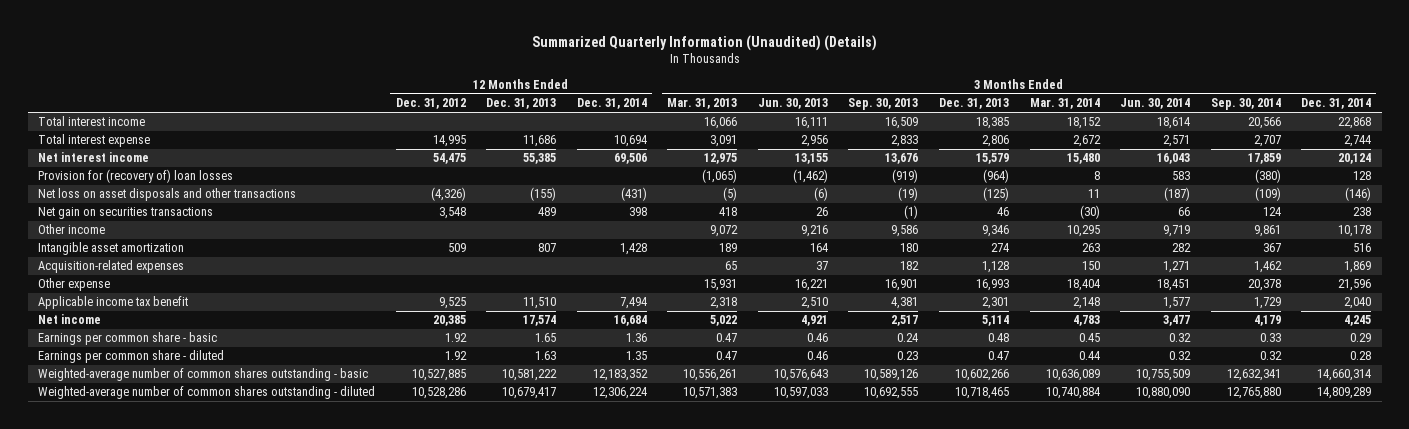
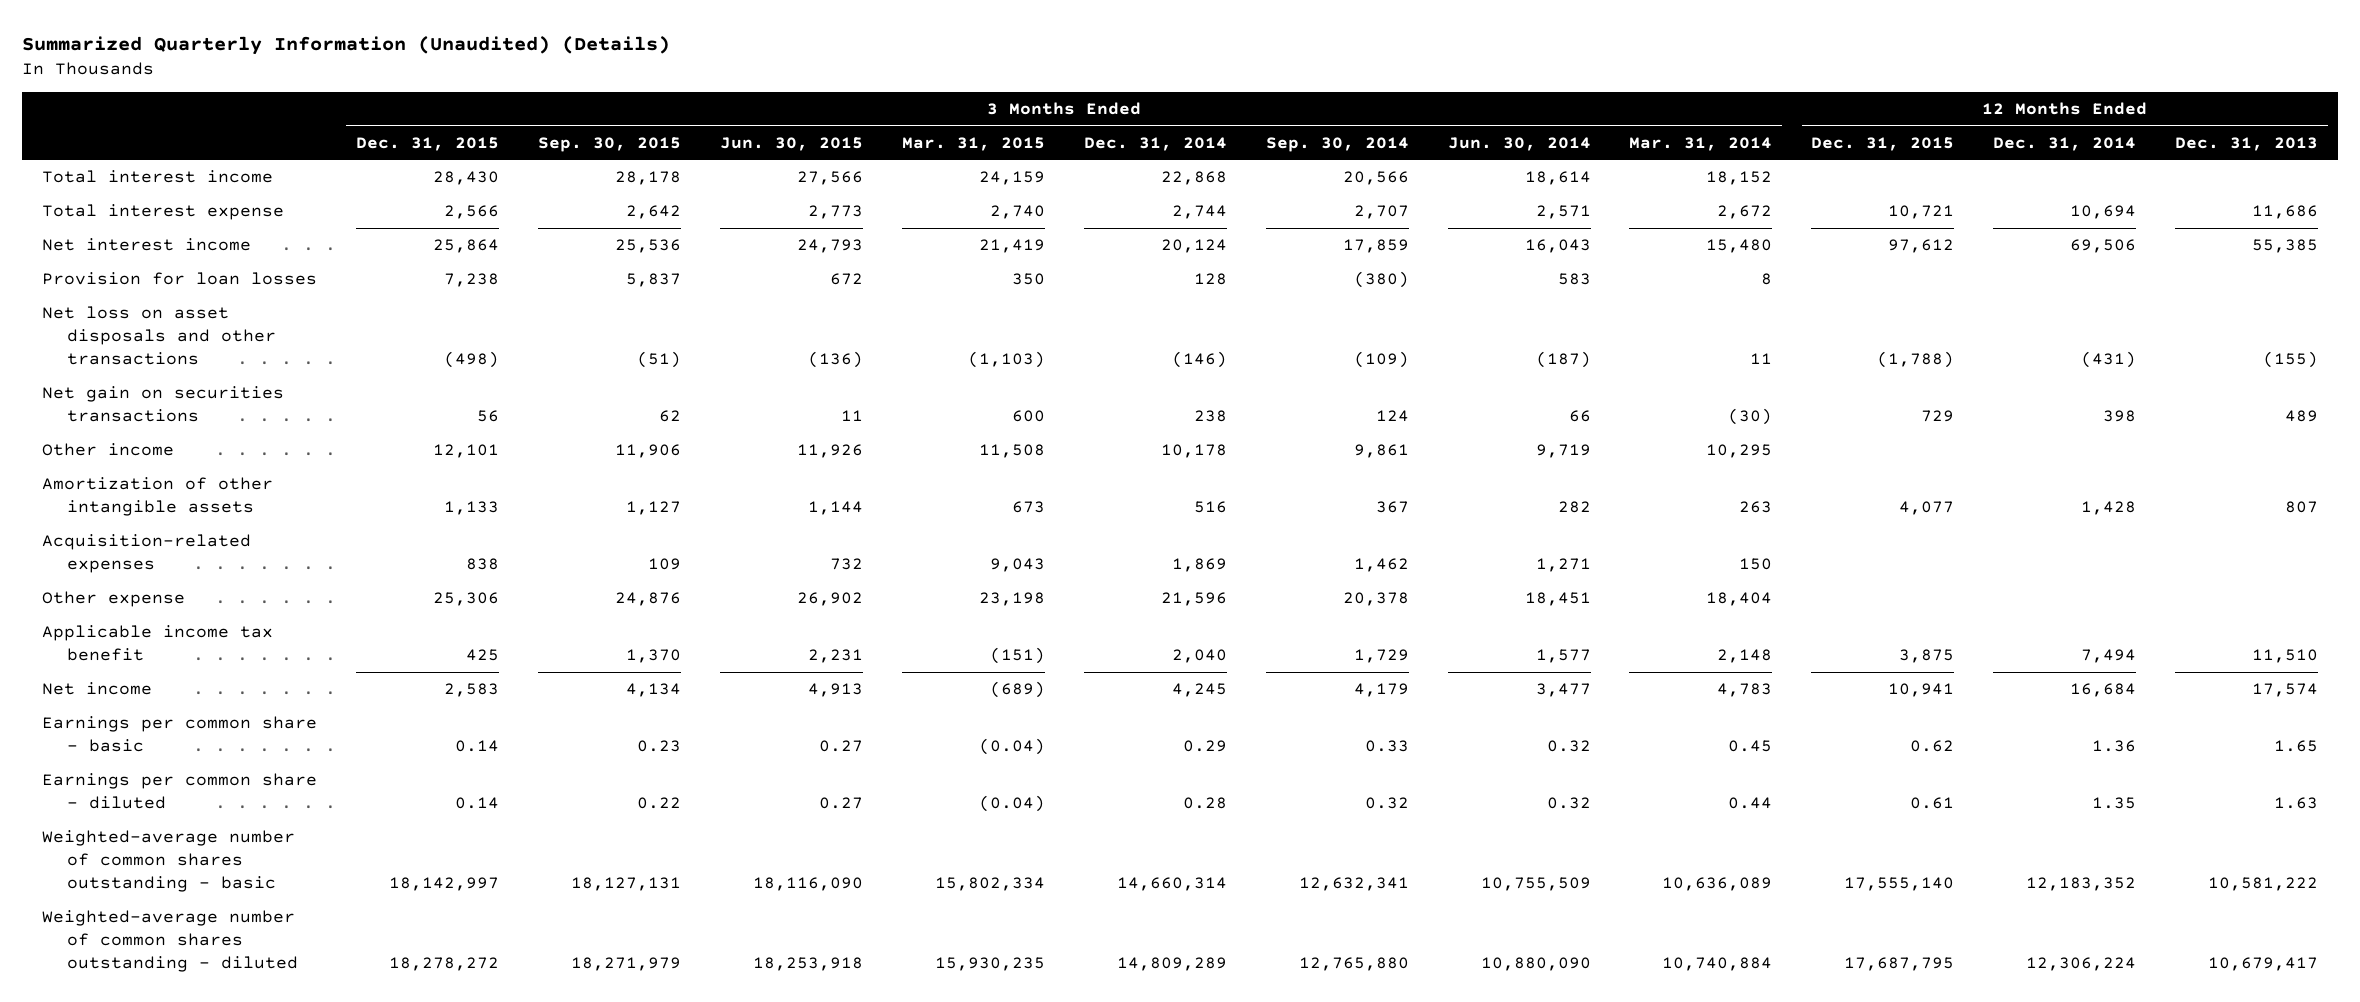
- | 12 Months Ended Dec. 31, 2012 | 12 Months Ended Dec. 31, 2013 | 12 Months Ended Dec. 31, 2014 | 3 Months Ended Mar. 31, 2013 | 3 Months Ended Jun. 30, 2013 | 3 Months Ended Sep. 30, 2013 | 3 Months Ended Dec. 31, 2013 | 3 Months Ended Mar. 31, 2014 | 3 Months Ended Jun. 30, 2014 | 3 Months Ended Sep. 30, 2014 | 3 Months Ended Dec. 31, 2014
+ | 3 Months Ended Dec. 31, 2015 | 3 Months Ended Sep. 30, 2015 | 3 Months Ended Jun. 30, 2015 | 3 Months Ended Mar. 31, 2015 | 3 Months Ended Dec. 31, 2014 | 3 Months Ended Sep. 30, 2014 | 3 Months Ended Jun. 30, 2014 | 3 Months Ended Mar. 31, 2014 | 12 Months Ended Dec. 31, 2015 | 12 Months Ended Dec. 31, 2014 | 12 Months Ended Dec. 31, 2013
- Provision for (recovery of) loan losses | | | | (1,065) | (1,462) | (919) | (964) | 8 | 583 | (380) | 128
+ Provision for loan losses | 7,238 | 5,837 | 672 | 350 | 128 | (380) | 583 | 8 | | |
- Intangible asset amortization | 509 | 807 | 1,428 | 189 | 164 | 180 | 274 | 263 | 282 | 367 | 516
+ Amortization of other intangible assets | 1,133 | 1,127 | 1,144 | 673 | 516 | 367 | 282 | 263 | 4,077 | 1,428 | 807

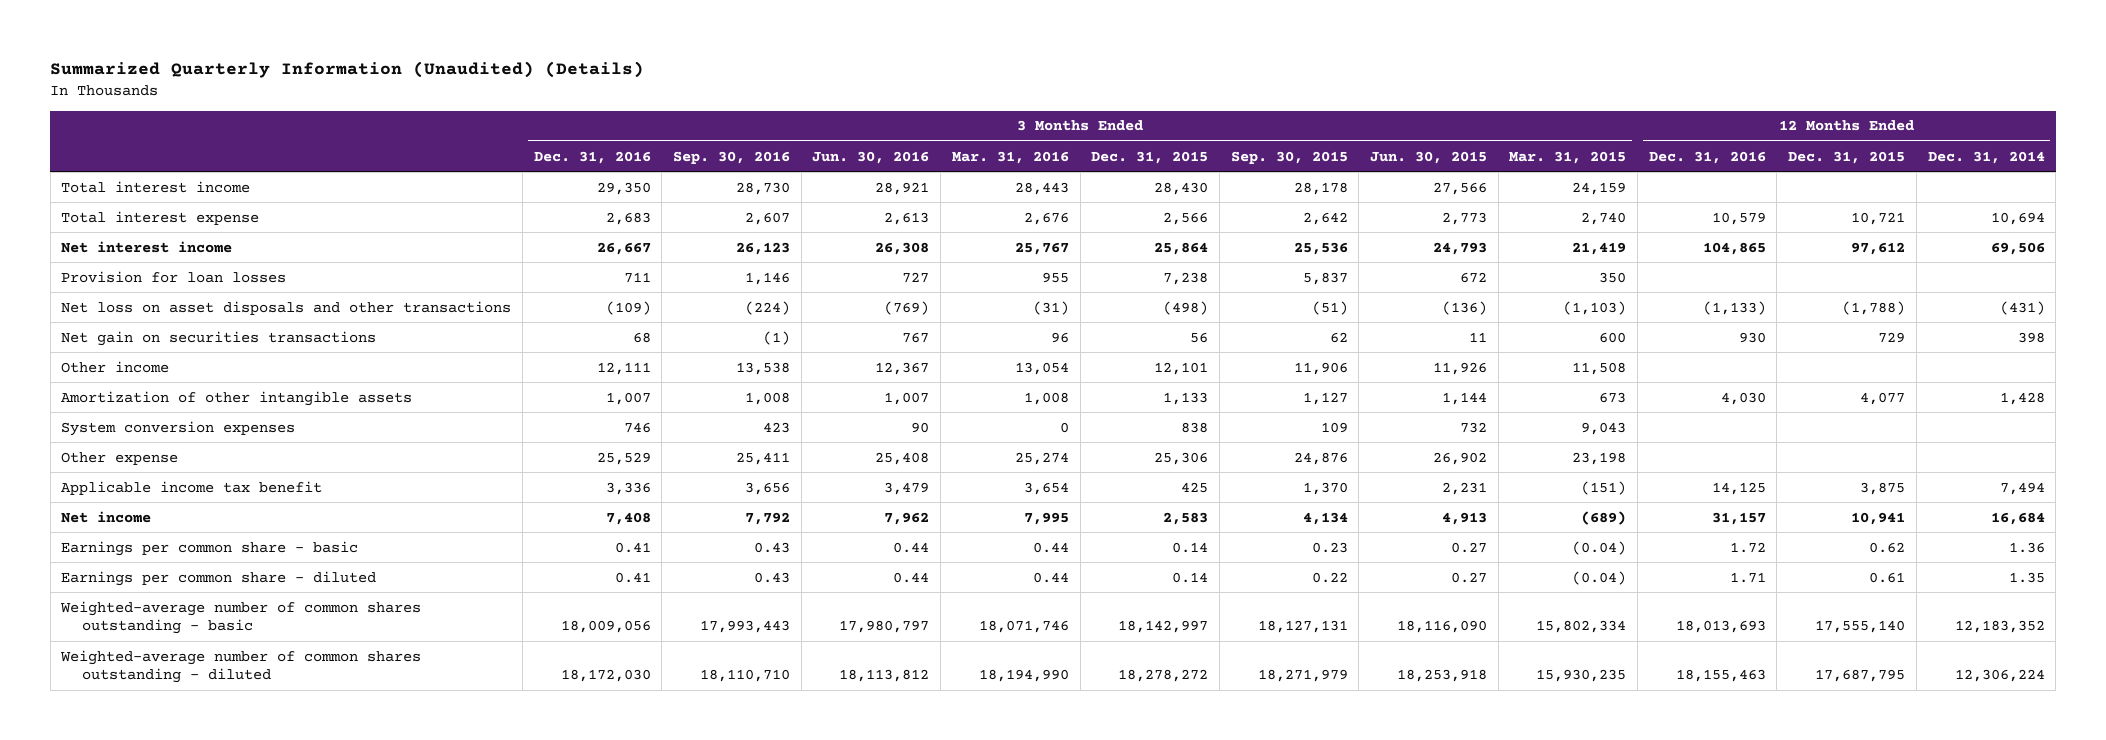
- | 3 Months Ended Dec. 31, 2015 | 3 Months Ended Sep. 30, 2015 | 3 Months Ended Jun. 30, 2015 | 3 Months Ended Mar. 31, 2015 | 3 Months Ended Dec. 31, 2014 | 3 Months Ended Sep. 30, 2014 | 3 Months Ended Jun. 30, 2014 | 3 Months Ended Mar. 31, 2014 | 12 Months Ended Dec. 31, 2015 | 12 Months Ended Dec. 31, 2014 | 12 Months Ended Dec. 31, 2013
+ | 3 Months Ended Dec. 31, 2016 | 3 Months Ended Sep. 30, 2016 | 3 Months Ended Jun. 30, 2016 | 3 Months Ended Mar. 31, 2016 | 3 Months Ended Dec. 31, 2015 | 3 Months Ended Sep. 30, 2015 | 3 Months Ended Jun. 30, 2015 | 3 Months Ended Mar. 31, 2015 | 12 Months Ended Dec. 31, 2016 | 12 Months Ended Dec. 31, 2015 | 12 Months Ended Dec. 31, 2014
- Acquisition-related expenses | 838 | 109 | 732 | 9,043 | 1,869 | 1,462 | 1,271 | 150 | | |
+ System conversion expenses | 746 | 423 | 90 | 0 | 838 | 109 | 732 | 9,043 | | |

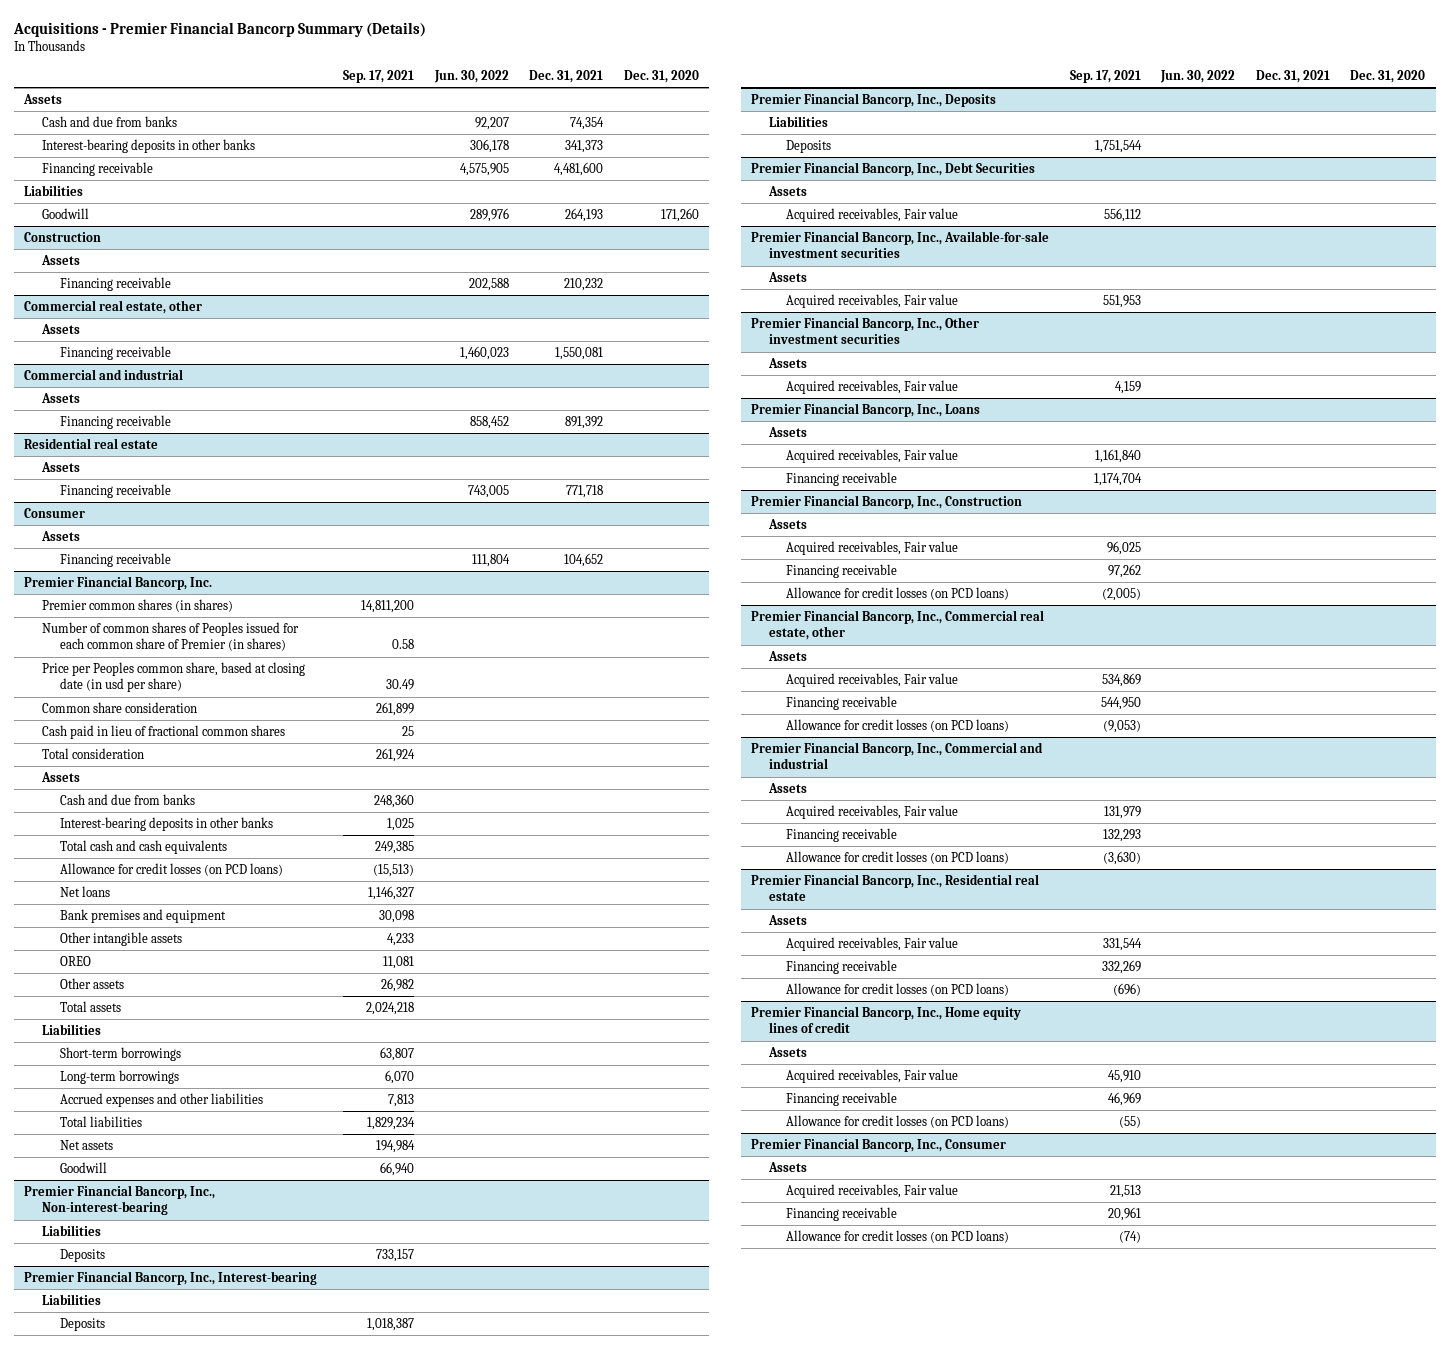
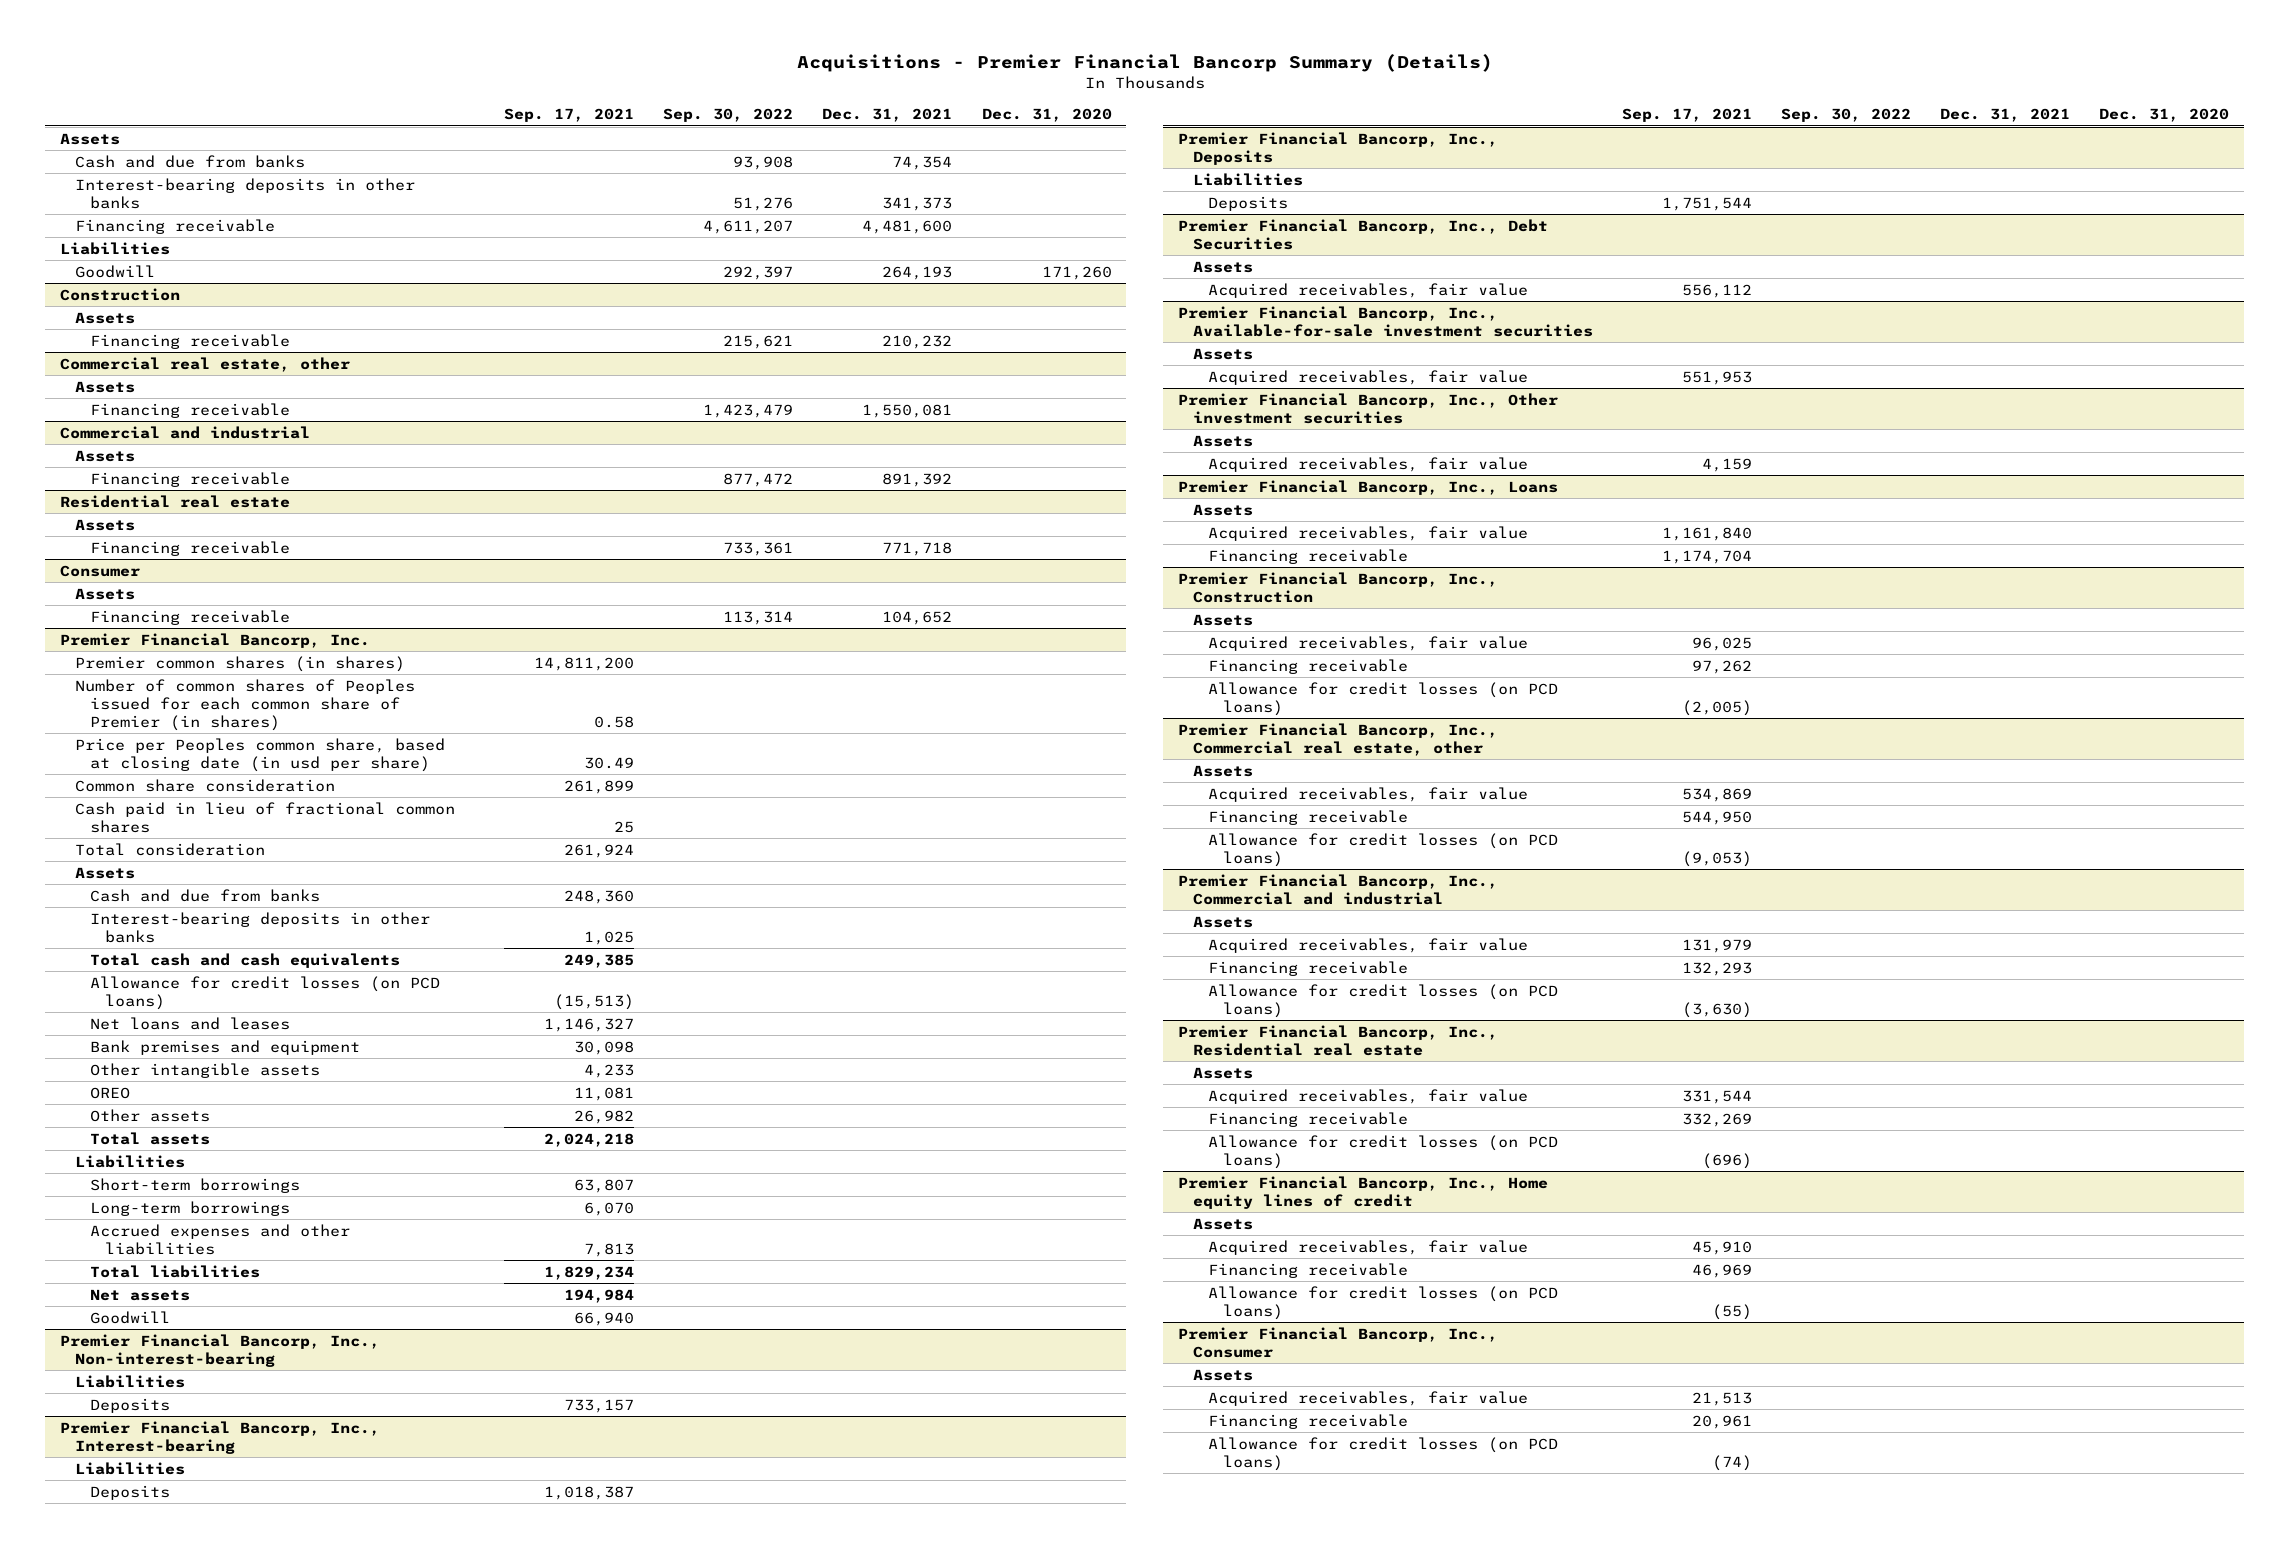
- | Sep. 17, 2021 | Jun. 30, 2022 | Dec. 31, 2021 | Dec. 31, 2020
+ | Sep. 17, 2021 | Sep. 30, 2022 | Dec. 31, 2021 | Dec. 31, 2020
@ Premier Financial Bancorp, Inc.
- Net loans | 1,146,327 | | |
+ Net loans and leases | 1,146,327 | | |
@ Premier Financial Bancorp, Inc., Debt Securities
- Acquired receivables, Fair value | 556,112 | | |
+ Acquired receivables, fair value | 556,112 | | |
@ Premier Financial Bancorp, Inc., Available-for-sale investment securities
- Acquired receivables, Fair value | 551,953 | | |
+ Acquired receivables, fair value | 551,953 | | |
@ Premier Financial Bancorp, Inc., Other investment securities
- Acquired receivables, Fair value | 4,159 | | |
+ Acquired receivables, fair value | 4,159 | | |
@ Premier Financial Bancorp, Inc., Loans
- Acquired receivables, Fair value | 1,161,840 | | |
+ Acquired receivables, fair value | 1,161,840 | | |
@ Premier Financial Bancorp, Inc., Construction
- Acquired receivables, Fair value | 96,025 | | |
+ Acquired receivables, fair value | 96,025 | | |
@ Premier Financial Bancorp, Inc., Commercial real estate, other
- Acquired receivables, Fair value | 534,869 | | |
+ Acquired receivables, fair value | 534,869 | | |
@ Premier Financial Bancorp, Inc., Commercial and industrial
- Acquired receivables, Fair value | 131,979 | | |
+ Acquired receivables, fair value | 131,979 | | |
@ Premier Financial Bancorp, Inc., Residential real estate
- Acquired receivables, Fair value | 331,544 | | |
+ Acquired receivables, fair value | 331,544 | | |
@ Premier Financial Bancorp, Inc., Home equity lines of credit
- Acquired receivables, Fair value | 45,910 | | |
+ Acquired receivables, fair value | 45,910 | | |
@ Premier Financial Bancorp, Inc., Consumer
- Acquired receivables, Fair value | 21,513 | | |
+ Acquired receivables, fair value | 21,513 | | |

